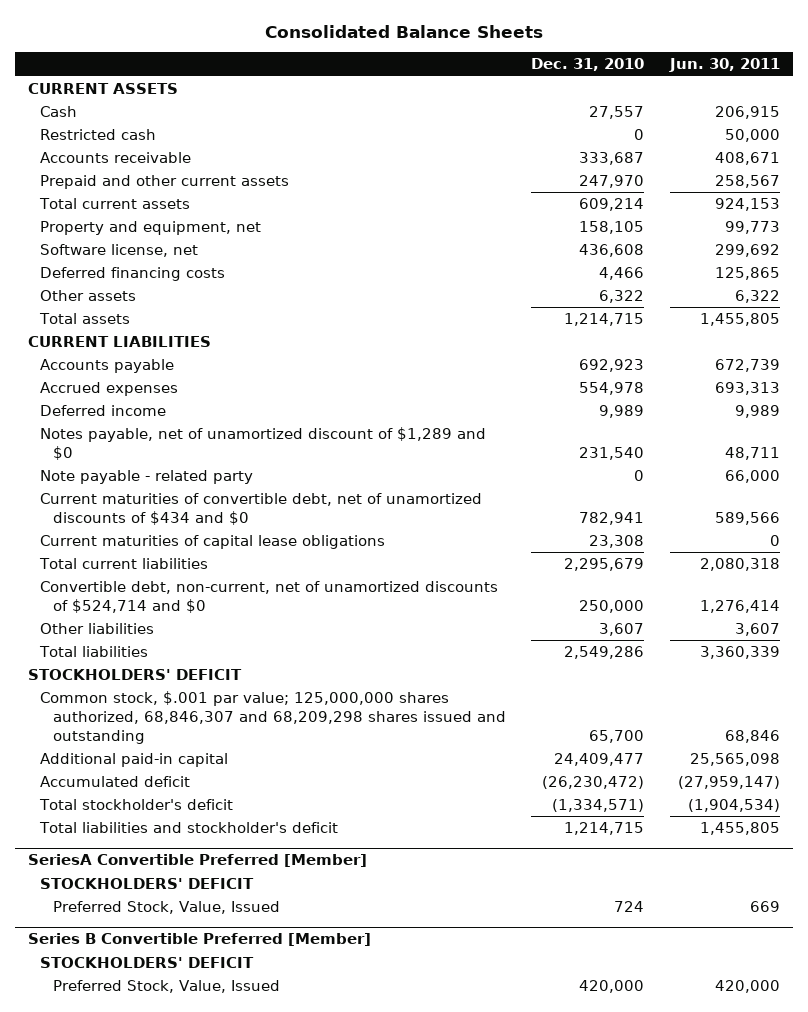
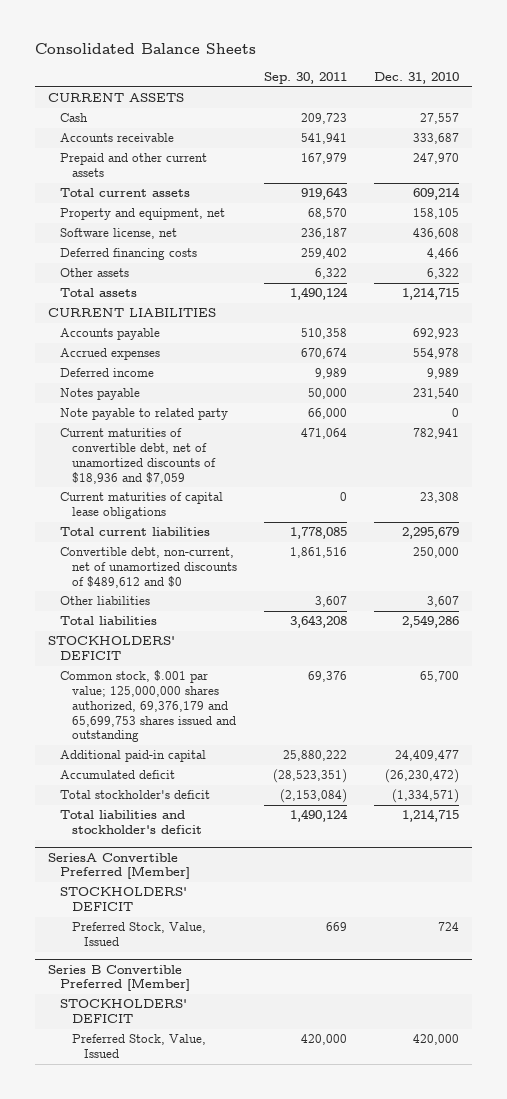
- | Dec. 31, 2010 | Jun. 30, 2011
+ | Sep. 30, 2011 | Dec. 31, 2010
- Restricted cash | 0 | 50,000
- Notes payable, net of unamortized discount of $1,289 and $0 | 231,540 | 48,711
- Note payable - related party | 0 | 66,000
- Current maturities of convertible debt, net of unamortized discounts of $434 and $0 | 782,941 | 589,566
+ Notes payable | 50,000 | 231,540
+ Note payable to related party | 66,000 | 0
+ Current maturities of convertible debt, net of unamortized discounts of $18,936 and $7,059 | 471,064 | 782,941
- Convertible debt, non-current, net of unamortized discounts of $524,714 and $0 | 250,000 | 1,276,414
+ Convertible debt, non-current, net of unamortized discounts of $489,612 and $0 | 1,861,516 | 250,000
- Common stock, $.001 par value; 125,000,000 shares authorized, 68,846,307 and 68,209,298 shares issued and outstanding | 65,700 | 68,846
+ Common stock, $.001 par value; 125,000,000 shares authorized, 69,376,179 and 65,699,753 shares issued and outstanding | 69,376 | 65,700

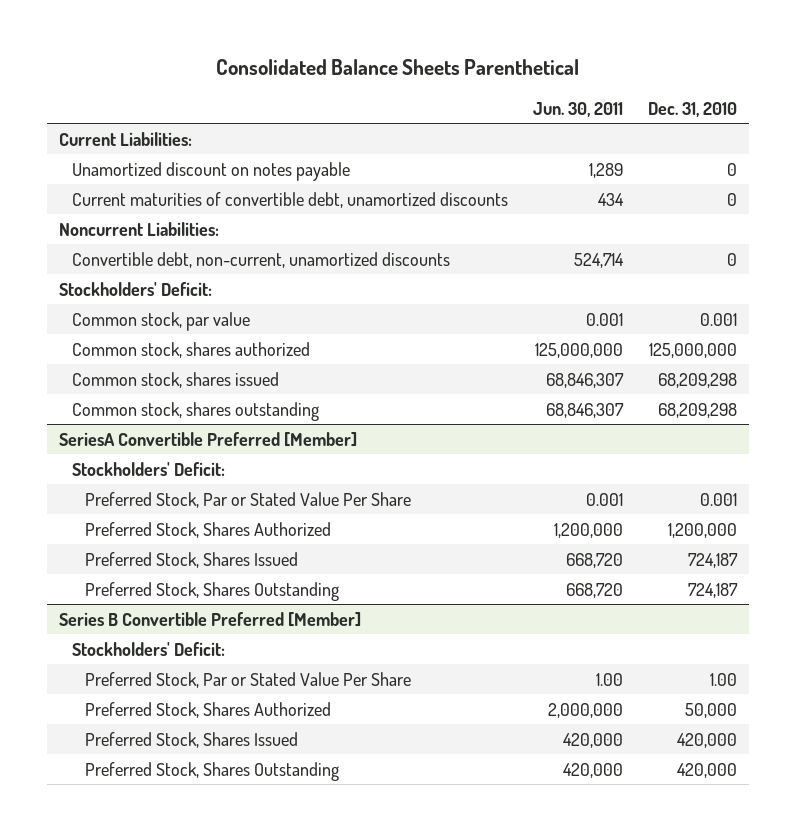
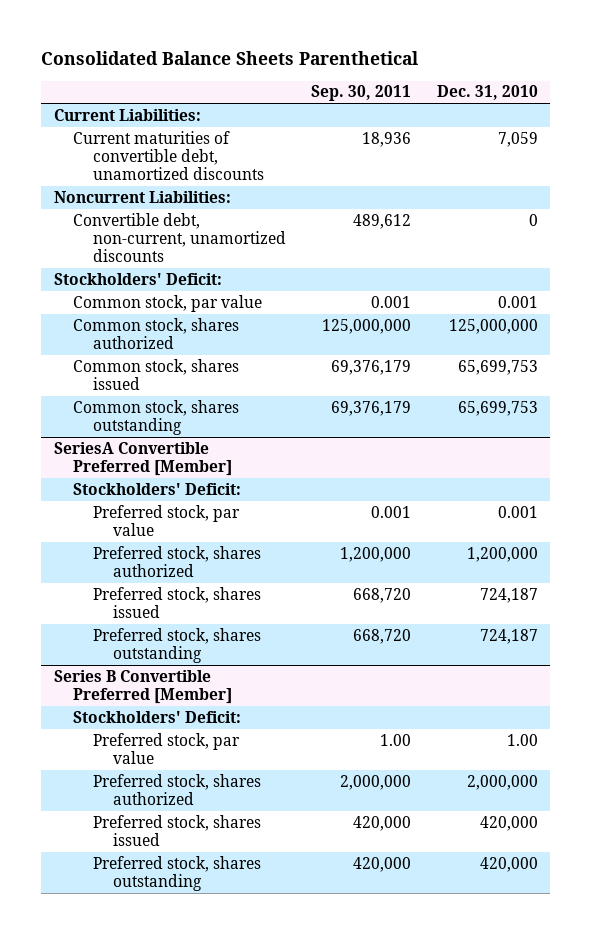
- | Jun. 30, 2011 | Dec. 31, 2010
+ | Sep. 30, 2011 | Dec. 31, 2010
- Unamortized discount on notes payable | 1,289 | 0
- Current maturities of convertible debt, unamortized discounts | 434 | 0
+ Current maturities of convertible debt, unamortized discounts | 18,936 | 7,059
- Common stock, shares issued | 68,846,307 | 68,209,298
- Common stock, shares outstanding | 68,846,307 | 68,209,298
+ Common stock, shares issued | 69,376,179 | 65,699,753
+ Common stock, shares outstanding | 69,376,179 | 65,699,753
@ SeriesA Convertible Preferred [Member]
- Preferred Stock, Par or Stated Value Per Share | 0.001 | 0.001
- Preferred Stock, Shares Authorized | 1,200,000 | 1,200,000
- Preferred Stock, Shares Issued | 668,720 | 724,187
- Preferred Stock, Shares Outstanding | 668,720 | 724,187
+ Preferred stock, par value | 0.001 | 0.001
+ Preferred stock, shares authorized | 1,200,000 | 1,200,000
+ Preferred stock, shares issued | 668,720 | 724,187
+ Preferred stock, shares outstanding | 668,720 | 724,187
@ Series B Convertible Preferred [Member]
- Preferred Stock, Par or Stated Value Per Share | 1.00 | 1.00
- Preferred Stock, Shares Authorized | 2,000,000 | 50,000
- Preferred Stock, Shares Issued | 420,000 | 420,000
- Preferred Stock, Shares Outstanding | 420,000 | 420,000
+ Preferred stock, par value | 1.00 | 1.00
+ Preferred stock, shares authorized | 2,000,000 | 2,000,000
+ Preferred stock, shares issued | 420,000 | 420,000
+ Preferred stock, shares outstanding | 420,000 | 420,000

